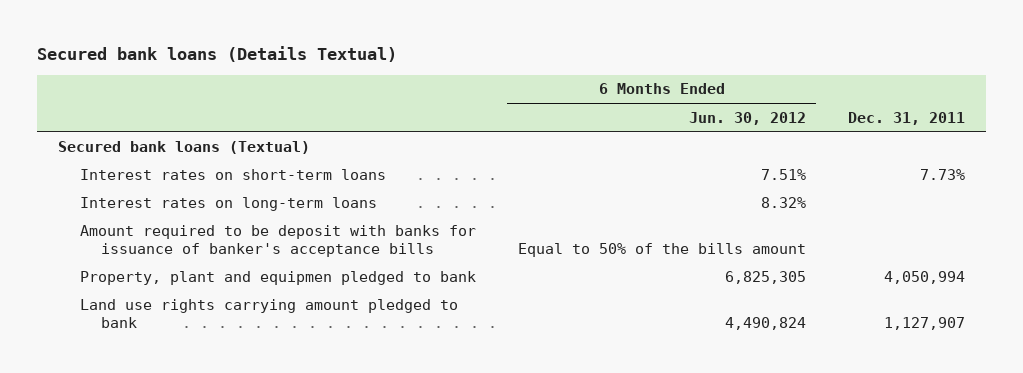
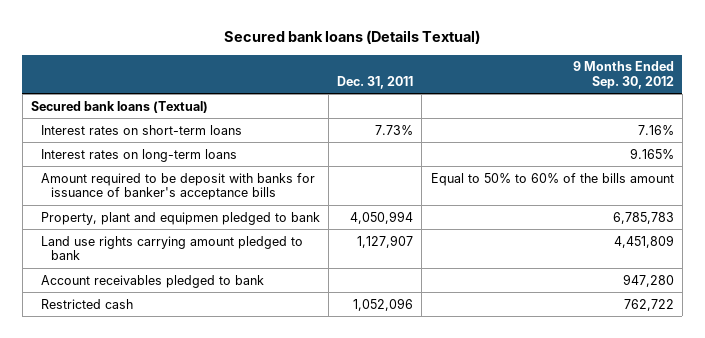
- | 6 Months Ended Jun. 30, 2012 | Dec. 31, 2011
+ | Dec. 31, 2011 | 9 Months Ended Sep. 30, 2012
+ Account receivables pledged to bank | | 947,280
+ Restricted cash | 1,052,096 | 762,722

